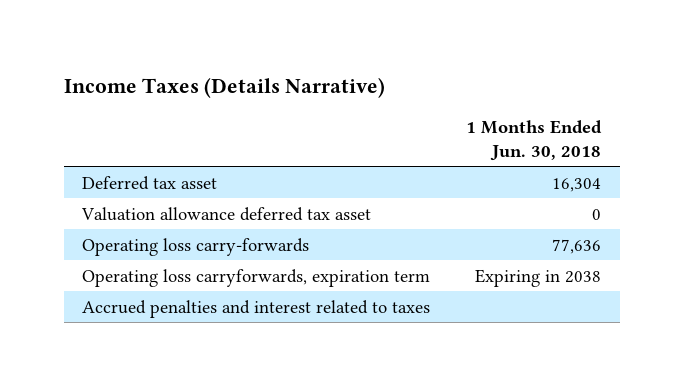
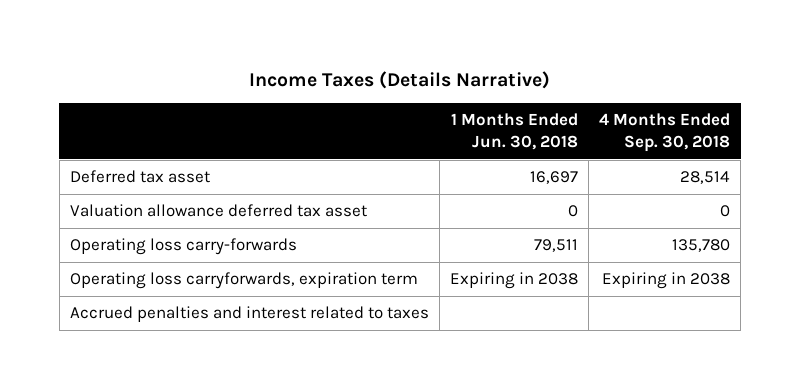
- | 1 Months Ended Jun. 30, 2018
+ | 1 Months Ended Jun. 30, 2018 | 4 Months Ended Sep. 30, 2018
- Deferred tax asset | 16,304
+ Deferred tax asset | 16,697 | 28,514
- Operating loss carry-forwards | 77,636
+ Operating loss carry-forwards | 79,511 | 135,780

